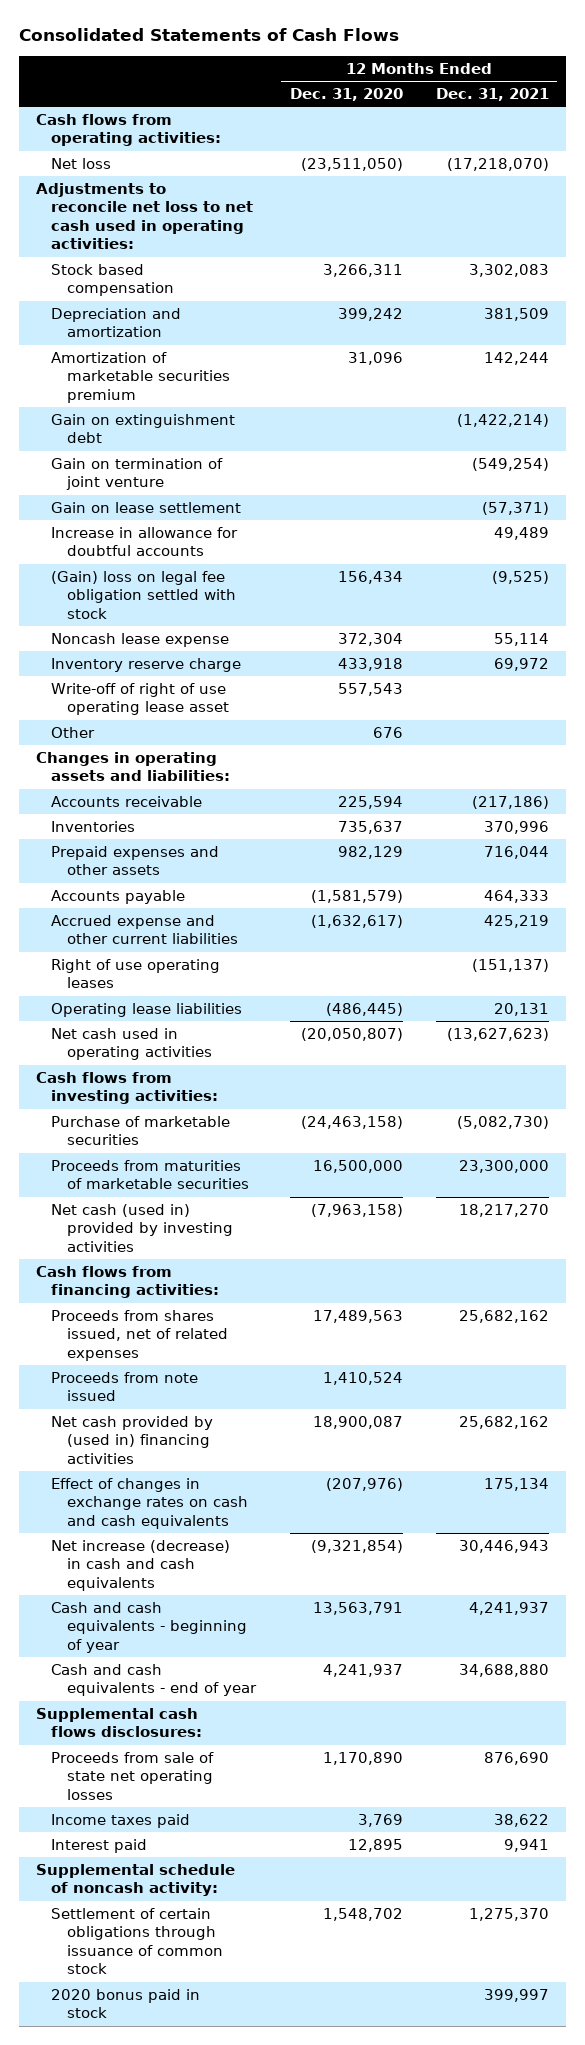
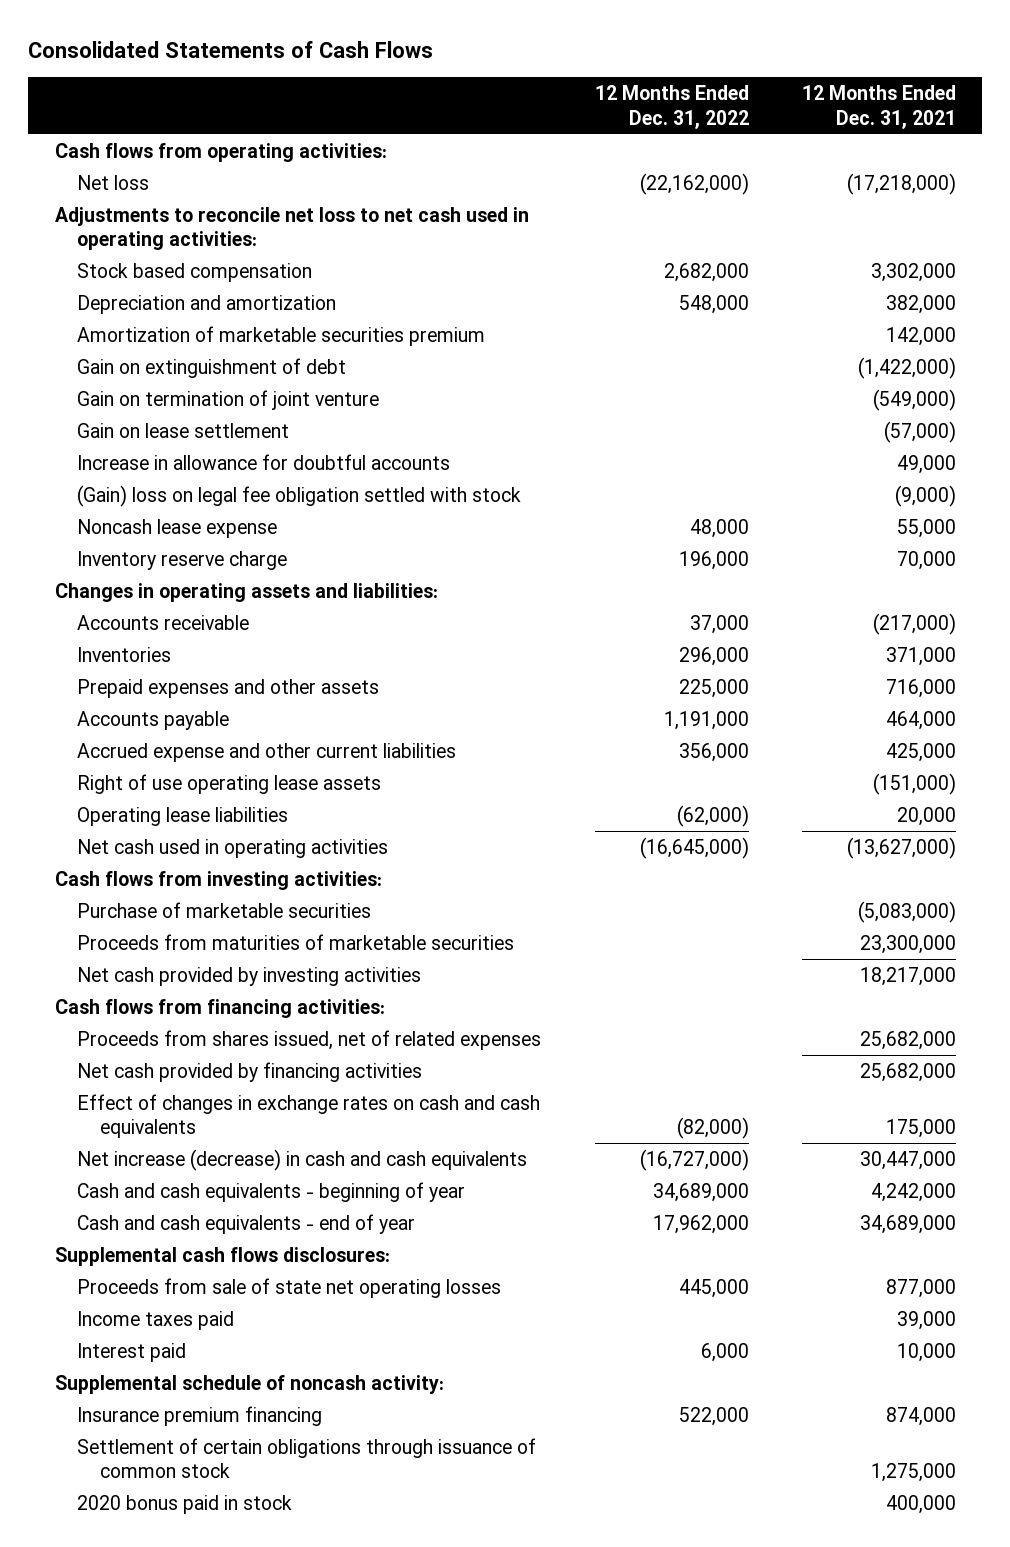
- | 12 Months Ended Dec. 31, 2020 | 12 Months Ended Dec. 31, 2021
+ | 12 Months Ended Dec. 31, 2022 | 12 Months Ended Dec. 31, 2021
- Net loss | (23,511,050) | (17,218,070)
+ Net loss | (22,162,000) | (17,218,000)
- Stock based compensation | 3,266,311 | 3,302,083
- Depreciation and amortization | 399,242 | 381,509
- Amortization of marketable securities premium | 31,096 | 142,244
- Gain on extinguishment debt | | (1,422,214)
- Gain on termination of joint venture | | (549,254)
- Gain on lease settlement | | (57,371)
- Increase in allowance for doubtful accounts | | 49,489
- (Gain) loss on legal fee obligation settled with stock | 156,434 | (9,525)
- Noncash lease expense | 372,304 | 55,114
- Inventory reserve charge | 433,918 | 69,972
- Write-off of right of use operating lease asset | 557,543 |
- Other | 676 |
+ Stock based compensation | 2,682,000 | 3,302,000
+ Depreciation and amortization | 548,000 | 382,000
+ Amortization of marketable securities premium | | 142,000
+ Gain on extinguishment of debt | | (1,422,000)
+ Gain on termination of joint venture | | (549,000)
+ Gain on lease settlement | | (57,000)
+ Increase in allowance for doubtful accounts | | 49,000
+ (Gain) loss on legal fee obligation settled with stock | | (9,000)
+ Noncash lease expense | 48,000 | 55,000
+ Inventory reserve charge | 196,000 | 70,000
- Accounts receivable | 225,594 | (217,186)
- Inventories | 735,637 | 370,996
- Prepaid expenses and other assets | 982,129 | 716,044
- Accounts payable | (1,581,579) | 464,333
- Accrued expense and other current liabilities | (1,632,617) | 425,219
- Right of use operating leases | | (151,137)
- Operating lease liabilities | (486,445) | 20,131
- Net cash used in operating activities | (20,050,807) | (13,627,623)
+ Accounts receivable | 37,000 | (217,000)
+ Inventories | 296,000 | 371,000
+ Prepaid expenses and other assets | 225,000 | 716,000
+ Accounts payable | 1,191,000 | 464,000
+ Accrued expense and other current liabilities | 356,000 | 425,000
+ Right of use operating lease assets | | (151,000)
+ Operating lease liabilities | (62,000) | 20,000
+ Net cash used in operating activities | (16,645,000) | (13,627,000)
- Purchase of marketable securities | (24,463,158) | (5,082,730)
+ Purchase of marketable securities | | (5,083,000)
- Net cash (used in) provided by investing activities | (7,963,158) | 18,217,270
+ Net cash provided by investing activities | | 18,217,000
- Proceeds from shares issued, net of related expenses | 17,489,563 | 25,682,162
- Proceeds from note issued | 1,410,524 |
- Net cash provided by (used in) financing activities | 18,900,087 | 25,682,162
- Effect of changes in exchange rates on cash and cash equivalents | (207,976) | 175,134
- Net increase (decrease) in cash and cash equivalents | (9,321,854) | 30,446,943
- Cash and cash equivalents - beginning of year | 13,563,791 | 4,241,937
- Cash and cash equivalents - end of year | 4,241,937 | 34,688,880
+ Proceeds from shares issued, net of related expenses | | 25,682,000
+ Net cash provided by financing activities | | 25,682,000
+ Effect of changes in exchange rates on cash and cash equivalents | (82,000) | 175,000
+ Net increase (decrease) in cash and cash equivalents | (16,727,000) | 30,447,000
+ Cash and cash equivalents - beginning of year | 34,689,000 | 4,242,000
+ Cash and cash equivalents - end of year | 17,962,000 | 34,689,000
- Proceeds from sale of state net operating losses | 1,170,890 | 876,690
- Income taxes paid | 3,769 | 38,622
- Interest paid | 12,895 | 9,941
+ Proceeds from sale of state net operating losses | 445,000 | 877,000
+ Income taxes paid | | 39,000
+ Interest paid | 6,000 | 10,000
- Settlement of certain obligations through issuance of common stock | 1,548,702 | 1,275,370
- 2020 bonus paid in stock | | 399,997
+ Insurance premium financing | 522,000 | 874,000
+ Settlement of certain obligations through issuance of common stock | | 1,275,000
+ 2020 bonus paid in stock | | 400,000

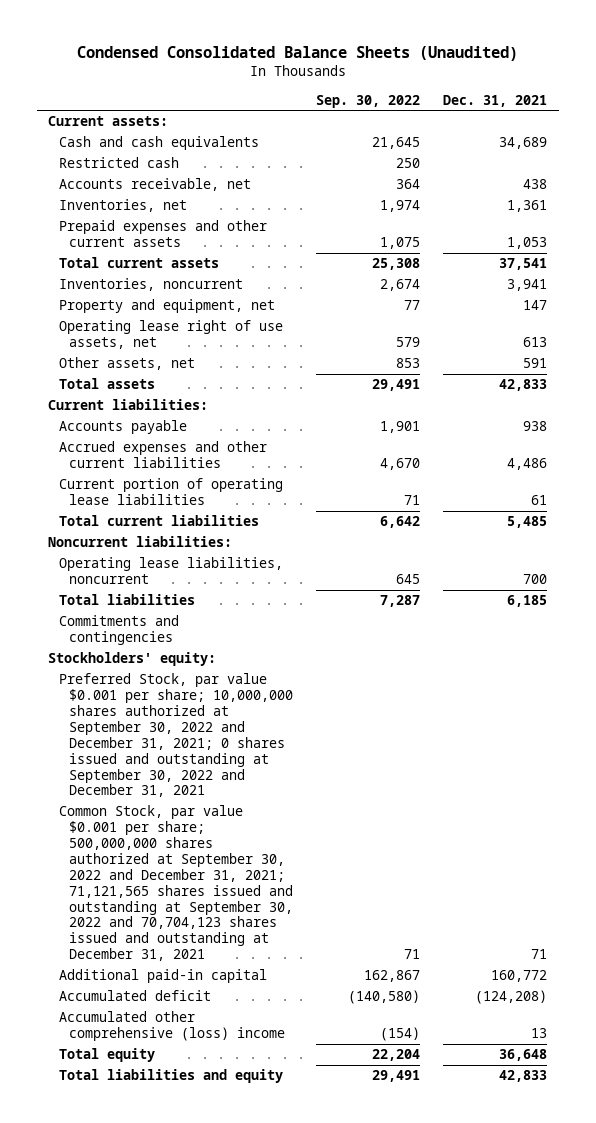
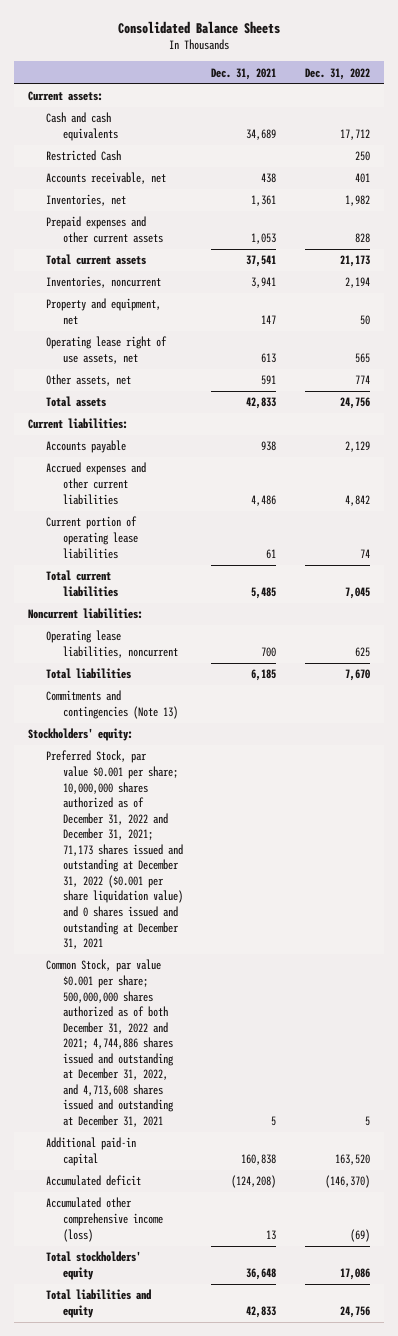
- Condensed Consolidated Balance Sheets (Unaudited)
+ Consolidated Balance Sheets
- | Sep. 30, 2022 | Dec. 31, 2021
+ | Dec. 31, 2021 | Dec. 31, 2022
- Restricted cash | 250 |
+ Restricted Cash | | 250
- Commitments and contingencies
+ Commitments and contingencies (Note 13)
- Preferred Stock, par value $0.001 per share; 10,000,000 shares authorized at September 30, 2022 and December 31, 2021; 0 shares issued and outstanding at September 30, 2022 and December 31, 2021
- Common Stock, par value $0.001 per share; 500,000,000 shares authorized at September 30, 2022 and December 31, 2021; 71,121,565 shares issued and outstanding at September 30, 2022 and 70,704,123 shares issued and outstanding at December 31, 2021 | 71 | 71
- Additional paid-in capital | 162,867 | 160,772
+ Preferred Stock, par value $0.001 per share; 10,000,000 shares authorized as of December 31, 2022 and December 31, 2021; 71,173 shares issued and outstanding at December 31, 2022 ($0.001 per share liquidation value) and 0 shares issued and outstanding at December 31, 2021
+ Common Stock, par value $0.001 per share; 500,000,000 shares authorized as of both December 31, 2022 and 2021; 4,744,886 shares issued and outstanding at December 31, 2022, and 4,713,608 shares issued and outstanding at December 31, 2021 | 5 | 5
+ Additional paid-in capital | 160,838 | 163,520
- Accumulated other comprehensive (loss) income | (154) | 13
- Total equity | 22,204 | 36,648
+ Accumulated other comprehensive income (loss) | 13 | (69)
+ Total stockholders' equity | 36,648 | 17,086

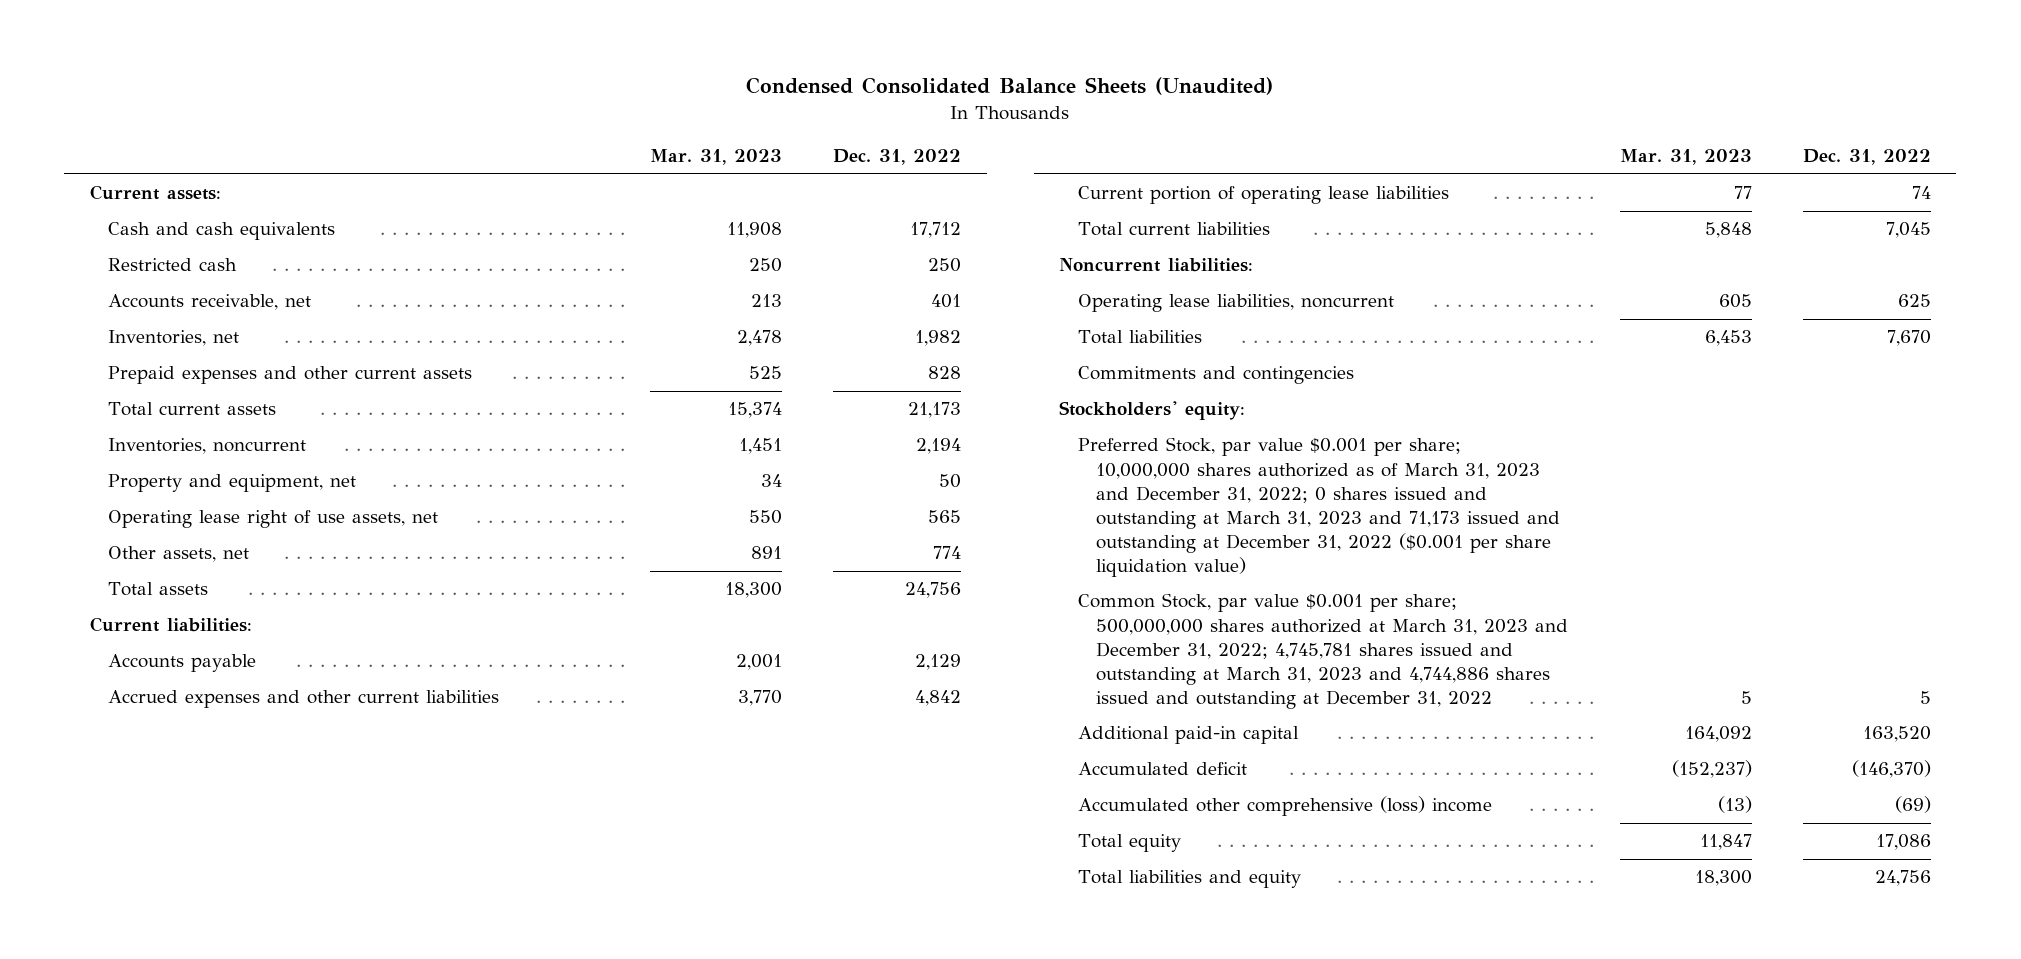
- Consolidated Balance Sheets
+ Condensed Consolidated Balance Sheets (Unaudited)
- | Dec. 31, 2021 | Dec. 31, 2022
+ | Mar. 31, 2023 | Dec. 31, 2022
- Restricted Cash | | 250
+ Restricted cash | 250 | 250
- Commitments and contingencies (Note 13)
+ Commitments and contingencies
- Preferred Stock, par value $0.001 per share; 10,000,000 shares authorized as of December 31, 2022 and December 31, 2021; 71,173 shares issued and outstanding at December 31, 2022 ($0.001 per share liquidation value) and 0 shares issued and outstanding at December 31, 2021
- Common Stock, par value $0.001 per share; 500,000,000 shares authorized as of both December 31, 2022 and 2021; 4,744,886 shares issued and outstanding at December 31, 2022, and 4,713,608 shares issued and outstanding at December 31, 2021 | 5 | 5
+ Preferred Stock, par value $0.001 per share; 10,000,000 shares authorized as of March 31, 2023 and December 31, 2022; 0 shares issued and outstanding at March 31, 2023 and 71,173 issued and outstanding at December 31, 2022 ($0.001 per share liquidation value)
+ Common Stock, par value $0.001 per share; 500,000,000 shares authorized at March 31, 2023 and December 31, 2022; 4,745,781 shares issued and outstanding at March 31, 2023 and 4,744,886 shares issued and outstanding at December 31, 2022 | 5 | 5
- Accumulated other comprehensive income (loss) | 13 | (69)
- Total stockholders' equity | 36,648 | 17,086
+ Accumulated other comprehensive (loss) income | (13) | (69)
+ Total equity | 11,847 | 17,086

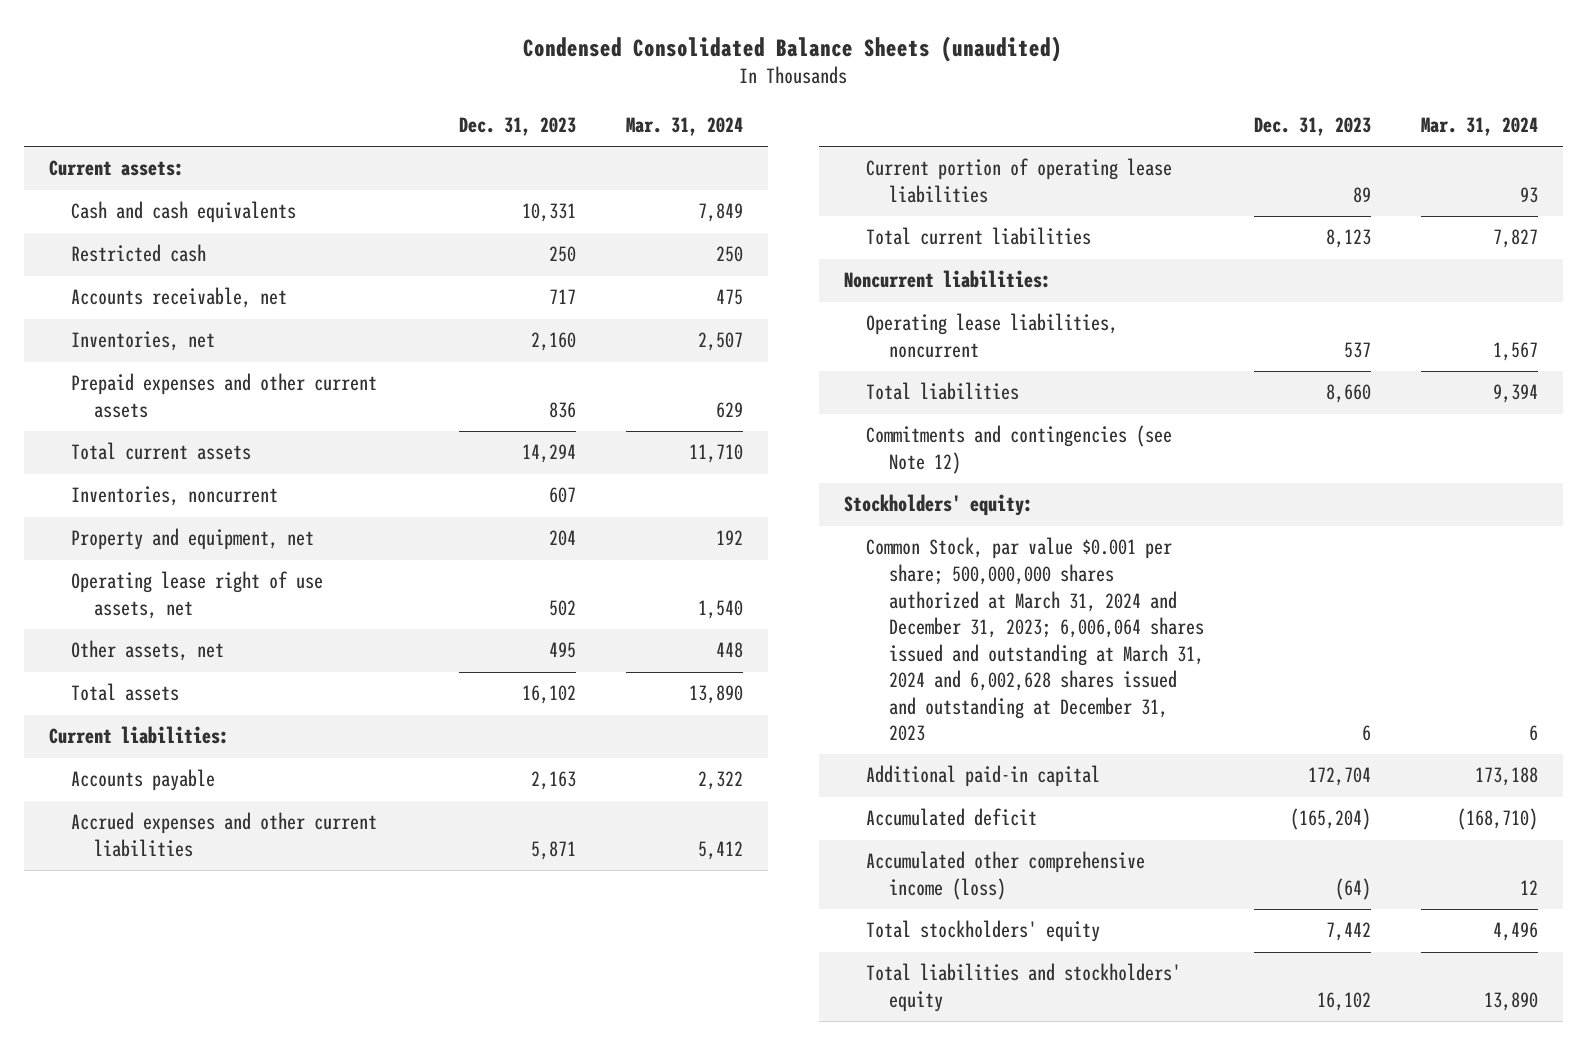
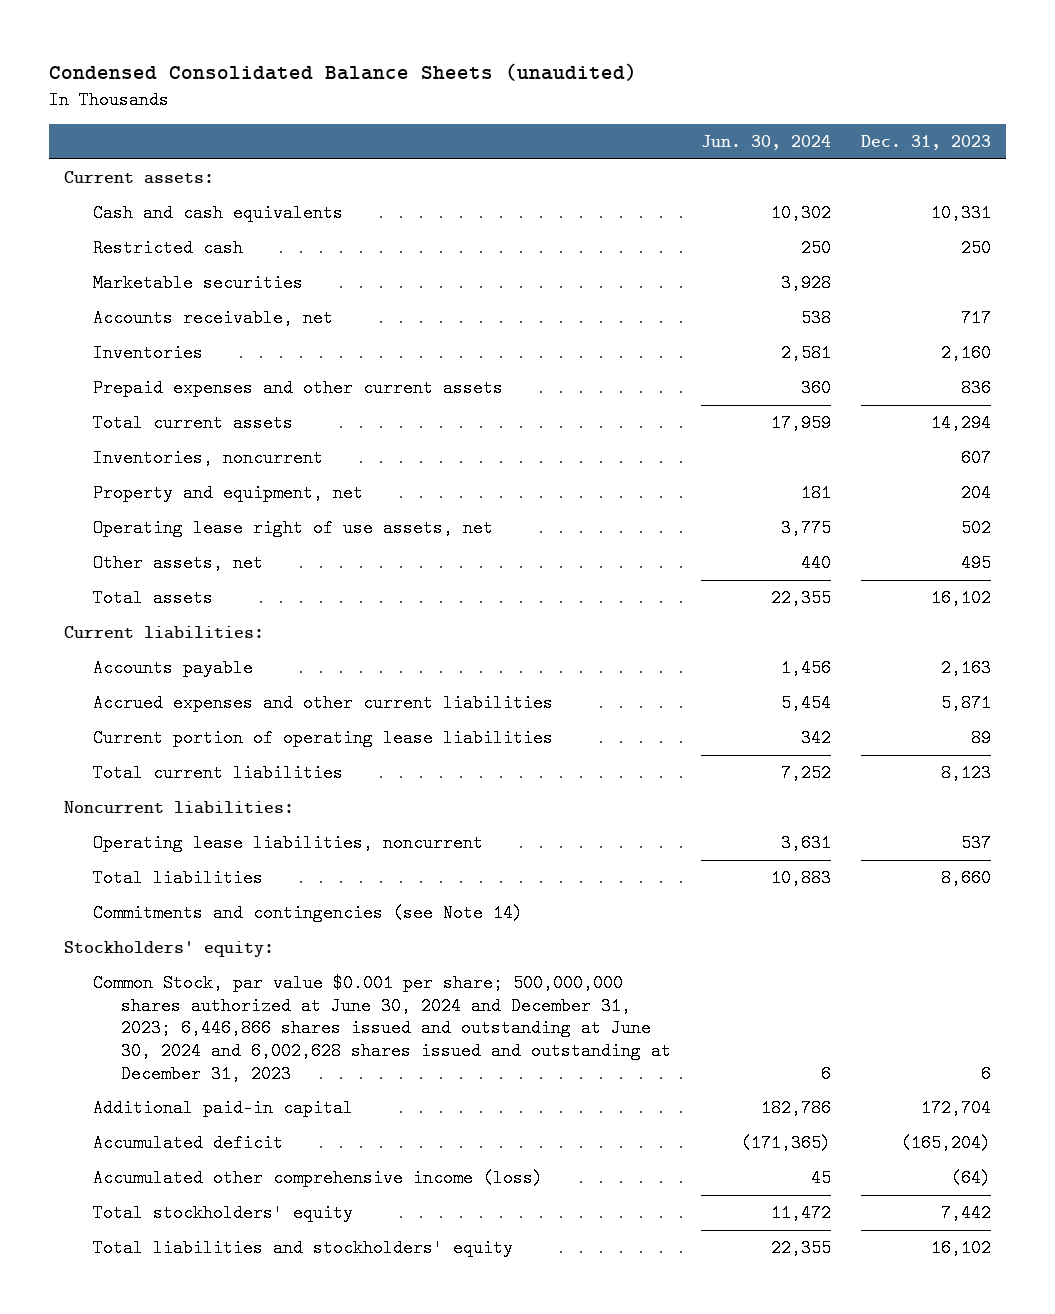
- | Dec. 31, 2023 | Mar. 31, 2024
+ | Jun. 30, 2024 | Dec. 31, 2023
+ Marketable securities | 3,928 |
- Inventories, net | 2,160 | 2,507
+ Inventories | 2,581 | 2,160
- Commitments and contingencies (see Note 12)
+ Commitments and contingencies (see Note 14)
- Common Stock, par value $0.001 per share; 500,000,000 shares authorized at March 31, 2024 and December 31, 2023; 6,006,064 shares issued and outstanding at March 31, 2024 and 6,002,628 shares issued and outstanding at December 31, 2023 | 6 | 6
+ Common Stock, par value $0.001 per share; 500,000,000 shares authorized at June 30, 2024 and December 31, 2023; 6,446,866 shares issued and outstanding at June 30, 2024 and 6,002,628 shares issued and outstanding at December 31, 2023 | 6 | 6

